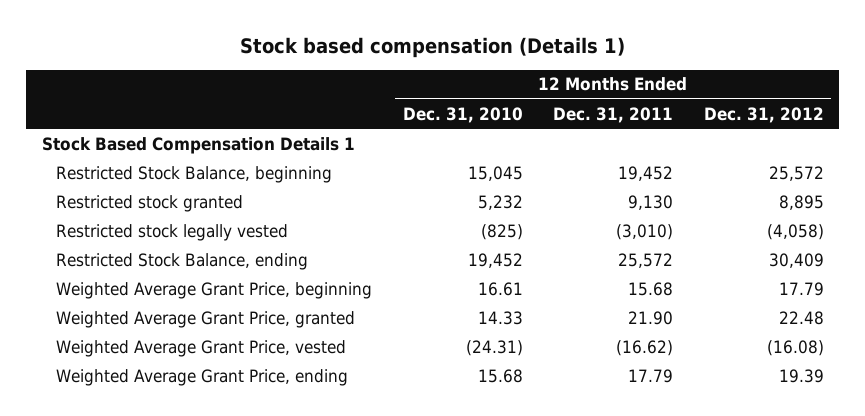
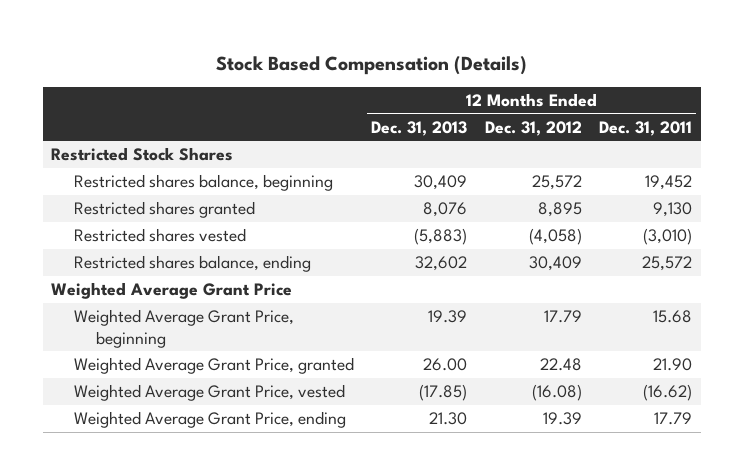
- Stock based compensation (Details 1)
+ Stock Based Compensation (Details)
- | 12 Months Ended Dec. 31, 2010 | 12 Months Ended Dec. 31, 2011 | 12 Months Ended Dec. 31, 2012
+ | 12 Months Ended Dec. 31, 2013 | 12 Months Ended Dec. 31, 2012 | 12 Months Ended Dec. 31, 2011
- Stock Based Compensation Details 1
- Restricted Stock Balance, beginning | 15,045 | 19,452 | 25,572
- Restricted stock granted | 5,232 | 9,130 | 8,895
- Restricted stock legally vested | (825) | (3,010) | (4,058)
- Restricted Stock Balance, ending | 19,452 | 25,572 | 30,409
+ Restricted Stock Shares
+ Restricted shares balance, beginning | 30,409 | 25,572 | 19,452
+ Restricted shares granted | 8,076 | 8,895 | 9,130
+ Restricted shares vested | (5,883) | (4,058) | (3,010)
+ Restricted shares balance, ending | 32,602 | 30,409 | 25,572
+ Weighted Average Grant Price

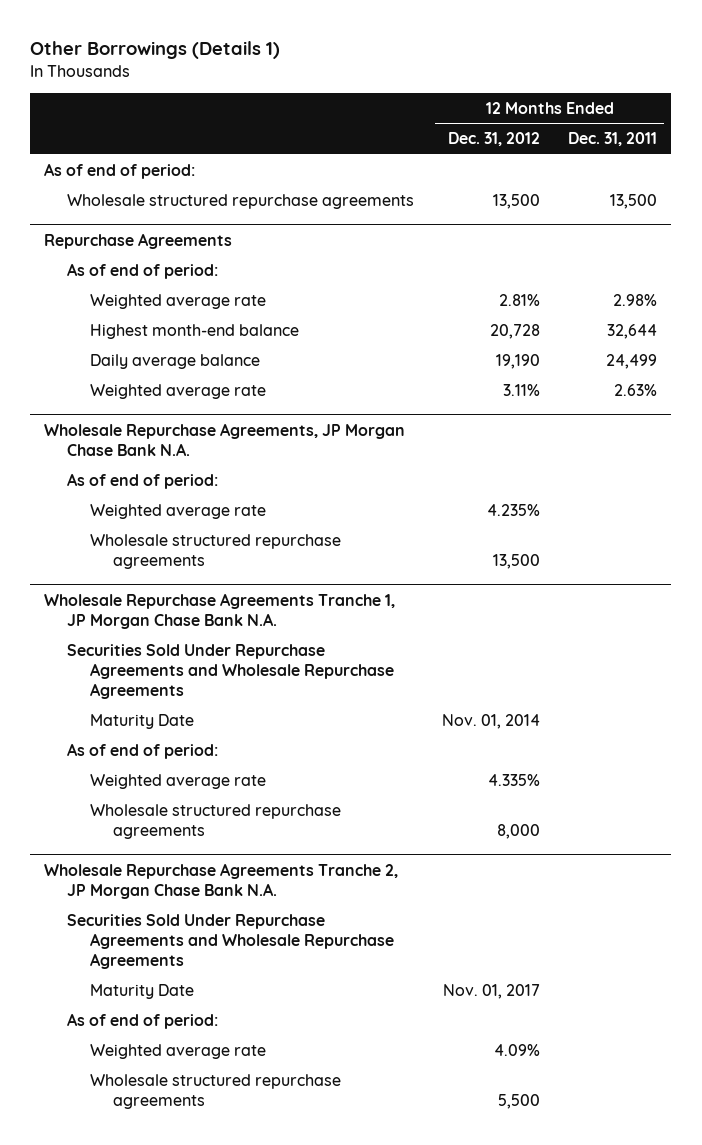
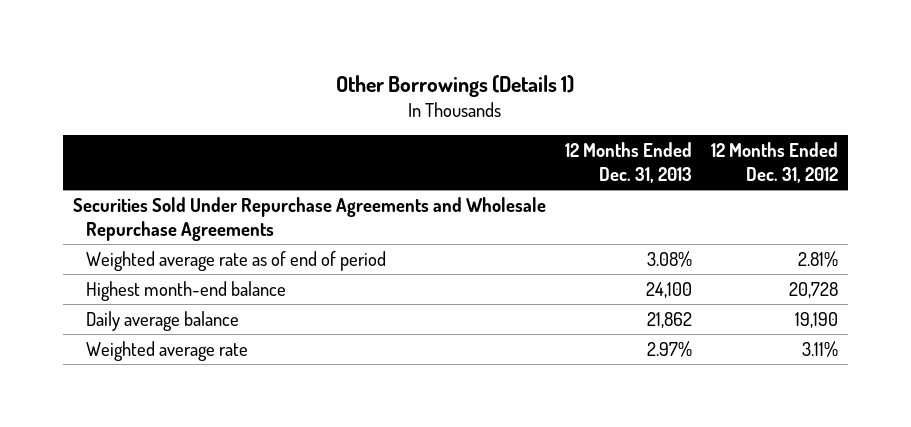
- | 12 Months Ended Dec. 31, 2012 | 12 Months Ended Dec. 31, 2011
+ | 12 Months Ended Dec. 31, 2013 | 12 Months Ended Dec. 31, 2012
- As of end of period:
- Wholesale structured repurchase agreements | 13,500 | 13,500
- Repurchase Agreements
- As of end of period:
- Weighted average rate | 2.81% | 2.98%
+ Securities Sold Under Repurchase Agreements and Wholesale Repurchase Agreements
+ Weighted average rate as of end of period | 3.08% | 2.81%
- Wholesale Repurchase Agreements, JP Morgan Chase Bank N.A.
- As of end of period:
- Weighted average rate | 4.235% |
- Wholesale structured repurchase agreements | 13,500 |
- Wholesale Repurchase Agreements Tranche 1, JP Morgan Chase Bank N.A.
- Securities Sold Under Repurchase Agreements and Wholesale Repurchase Agreements
- Maturity Date | Nov. 01, 2014 |
- As of end of period:
- Weighted average rate | 4.335% |
- Wholesale structured repurchase agreements | 8,000 |
- Wholesale Repurchase Agreements Tranche 2, JP Morgan Chase Bank N.A.
- Securities Sold Under Repurchase Agreements and Wholesale Repurchase Agreements
- Maturity Date | Nov. 01, 2017 |
- As of end of period:
- Weighted average rate | 4.09% |
- Wholesale structured repurchase agreements | 5,500 |

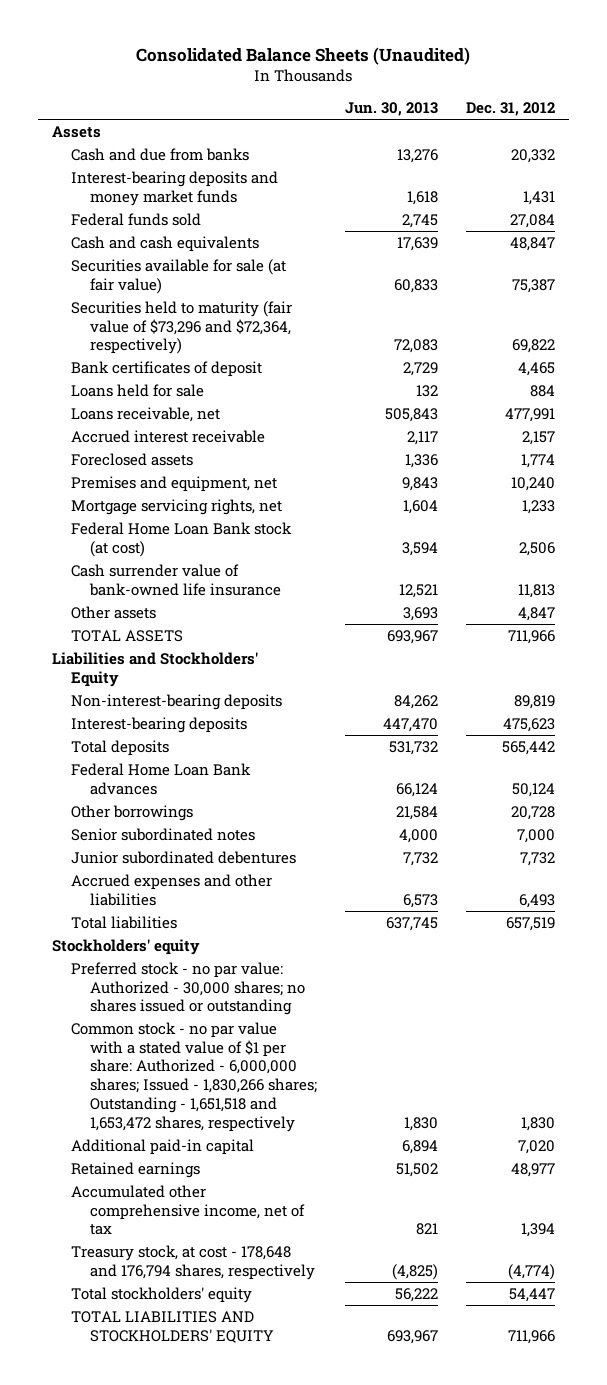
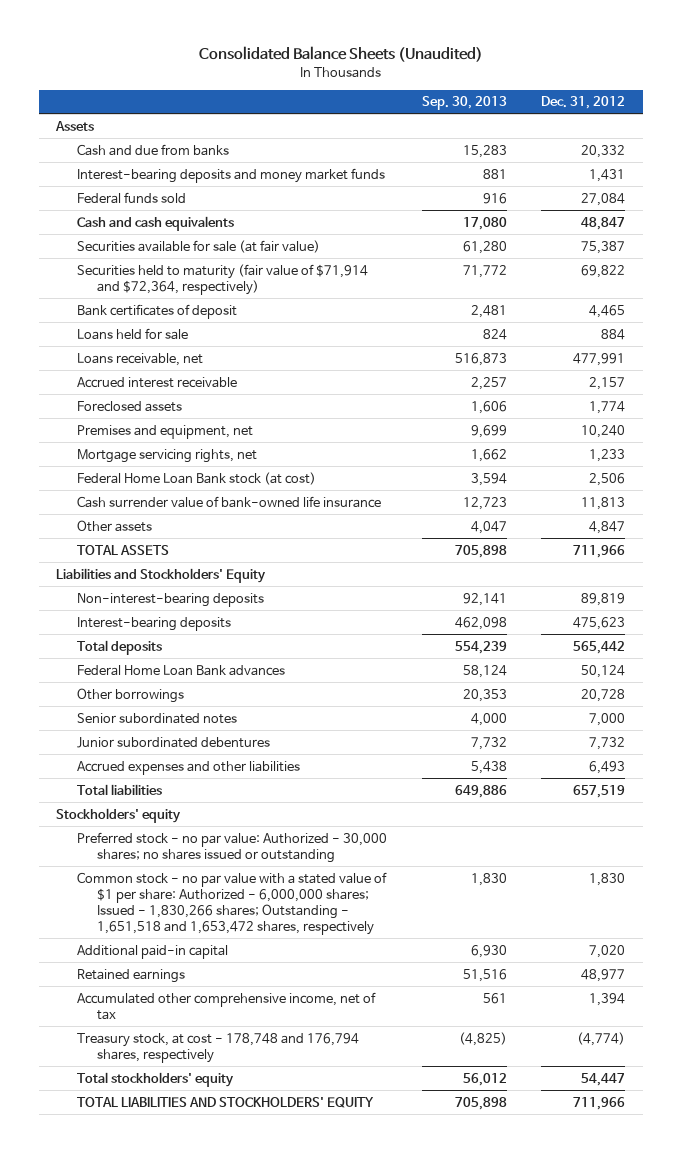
- | Jun. 30, 2013 | Dec. 31, 2012
+ | Sep. 30, 2013 | Dec. 31, 2012
- Securities held to maturity (fair value of $73,296 and $72,364, respectively) | 72,083 | 69,822
+ Securities held to maturity (fair value of $71,914 and $72,364, respectively) | 71,772 | 69,822
- Treasury stock, at cost - 178,648 and 176,794 shares, respectively | (4,825) | (4,774)
+ Treasury stock, at cost - 178,748 and 176,794 shares, respectively | (4,825) | (4,774)

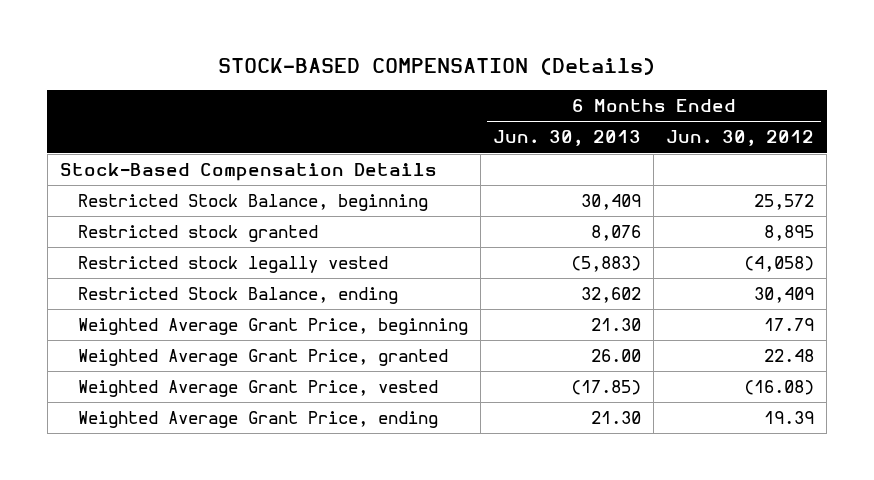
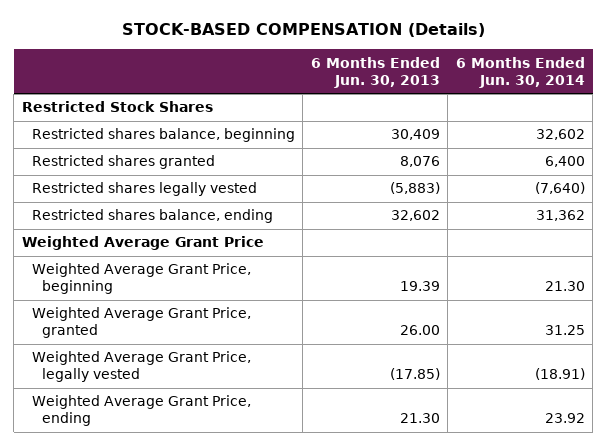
- | 6 Months Ended Jun. 30, 2013 | 6 Months Ended Jun. 30, 2012
+ | 6 Months Ended Jun. 30, 2013 | 6 Months Ended Jun. 30, 2014
- Stock-Based Compensation Details
- Restricted Stock Balance, beginning | 30,409 | 25,572
- Restricted stock granted | 8,076 | 8,895
- Restricted stock legally vested | (5,883) | (4,058)
- Restricted Stock Balance, ending | 32,602 | 30,409
- Weighted Average Grant Price, beginning | 21.30 | 17.79
+ Restricted Stock Shares
+ Restricted shares balance, beginning | 30,409 | 32,602
+ Restricted shares granted | 8,076 | 6,400
+ Restricted shares legally vested | (5,883) | (7,640)
+ Restricted shares balance, ending | 32,602 | 31,362
+ Weighted Average Grant Price
+ Weighted Average Grant Price, beginning | 19.39 | 21.30
- Weighted Average Grant Price, vested | (17.85) | (16.08)
+ Weighted Average Grant Price, legally vested | (17.85) | (18.91)

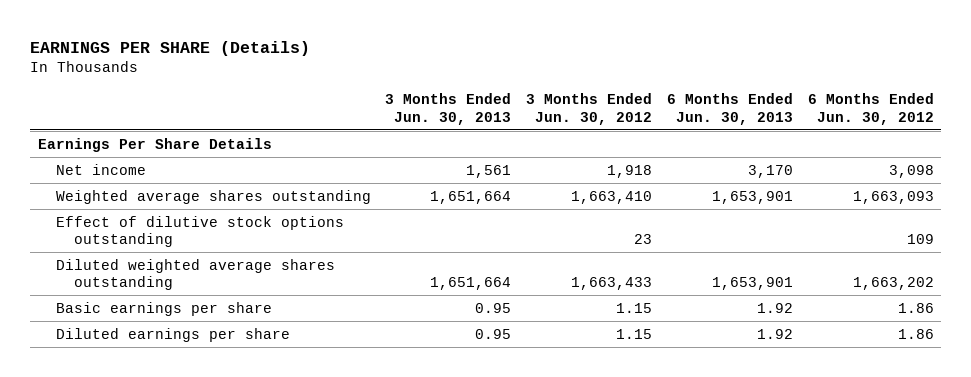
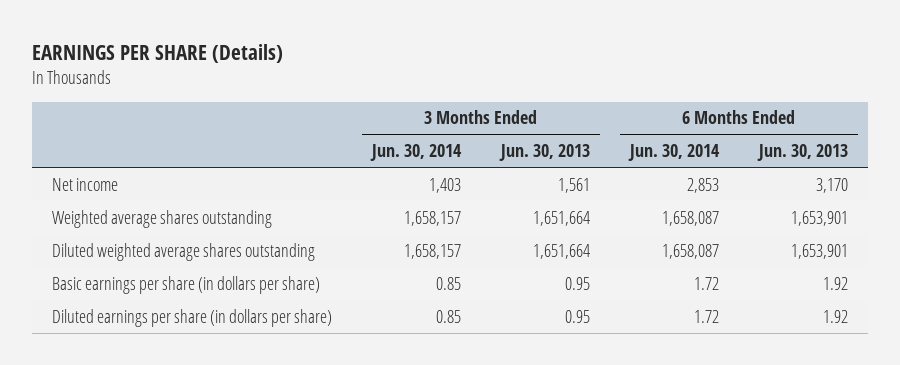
- | 3 Months Ended Jun. 30, 2013 | 3 Months Ended Jun. 30, 2012 | 6 Months Ended Jun. 30, 2013 | 6 Months Ended Jun. 30, 2012
+ | 3 Months Ended Jun. 30, 2014 | 3 Months Ended Jun. 30, 2013 | 6 Months Ended Jun. 30, 2014 | 6 Months Ended Jun. 30, 2013
- Earnings Per Share Details
- Effect of dilutive stock options outstanding | | 23 | | 109
- Basic earnings per share | 0.95 | 1.15 | 1.92 | 1.86
- Diluted earnings per share | 0.95 | 1.15 | 1.92 | 1.86
+ Basic earnings per share (in dollars per share) | 0.85 | 0.95 | 1.72 | 1.92
+ Diluted earnings per share (in dollars per share) | 0.85 | 0.95 | 1.72 | 1.92

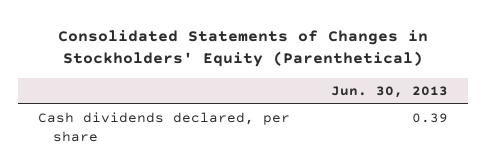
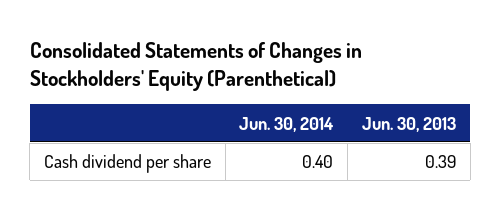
- | Jun. 30, 2013
+ | Jun. 30, 2014 | Jun. 30, 2013
- Cash dividends declared, per share | 0.39
+ Cash dividend per share | 0.40 | 0.39

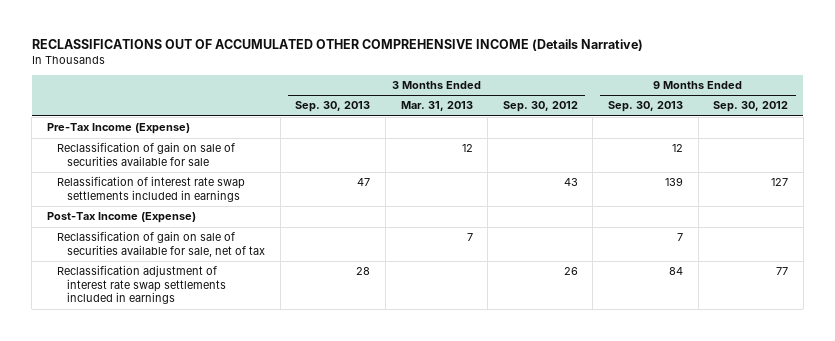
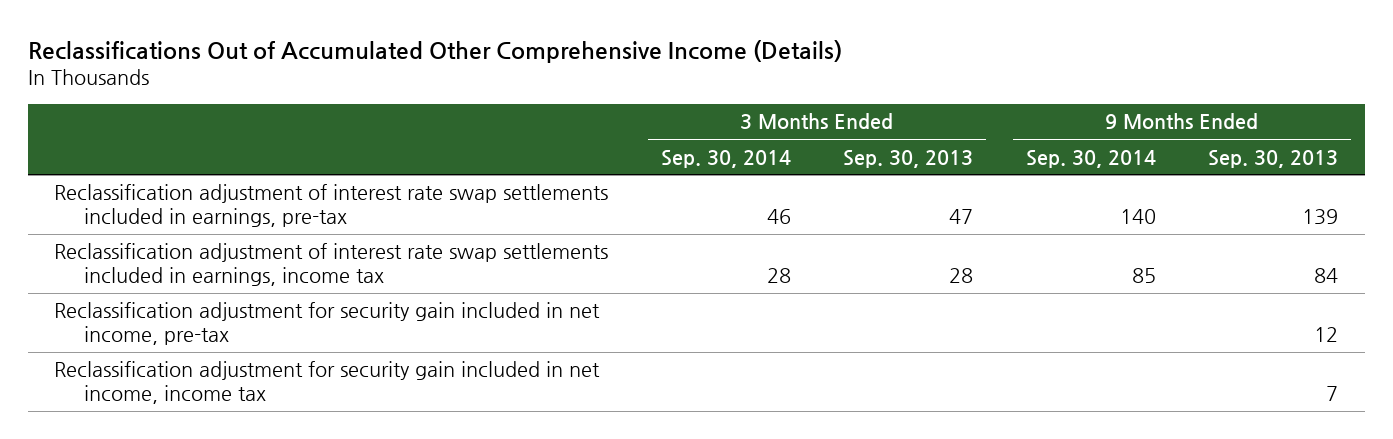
- RECLASSIFICATIONS OUT OF ACCUMULATED OTHER COMPREHENSIVE INCOME (Details Narrative)
+ Reclassifications Out of Accumulated Other Comprehensive Income (Details)
- | 3 Months Ended Sep. 30, 2013 | 3 Months Ended Mar. 31, 2013 | 3 Months Ended Sep. 30, 2012 | 9 Months Ended Sep. 30, 2013 | 9 Months Ended Sep. 30, 2012
+ | 3 Months Ended Sep. 30, 2014 | 3 Months Ended Sep. 30, 2013 | 9 Months Ended Sep. 30, 2014 | 9 Months Ended Sep. 30, 2013
- Pre-Tax Income (Expense)
- Reclassification of gain on sale of securities available for sale | | 12 | | 12 |
- Relassification of interest rate swap settlements included in earnings | 47 | | 43 | 139 | 127
- Post-Tax Income (Expense)
- Reclassification of gain on sale of securities available for sale, net of tax | | 7 | | 7 |
- Reclassification adjustment of interest rate swap settlements included in earnings | 28 | | 26 | 84 | 77
+ Reclassification adjustment of interest rate swap settlements included in earnings, pre-tax | 46 | 47 | 140 | 139
+ Reclassification adjustment of interest rate swap settlements included in earnings, income tax | 28 | 28 | 85 | 84
+ Reclassification adjustment for security gain included in net income, pre-tax | | | | 12
+ Reclassification adjustment for security gain included in net income, income tax | | | | 7

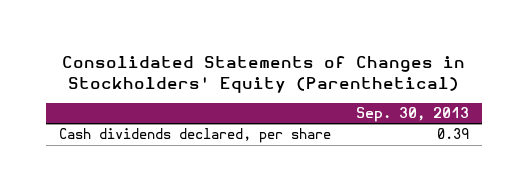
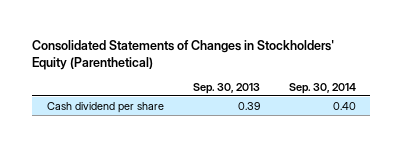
- | Sep. 30, 2013
+ | Sep. 30, 2013 | Sep. 30, 2014
- Cash dividends declared, per share | 0.39
+ Cash dividend per share | 0.39 | 0.40

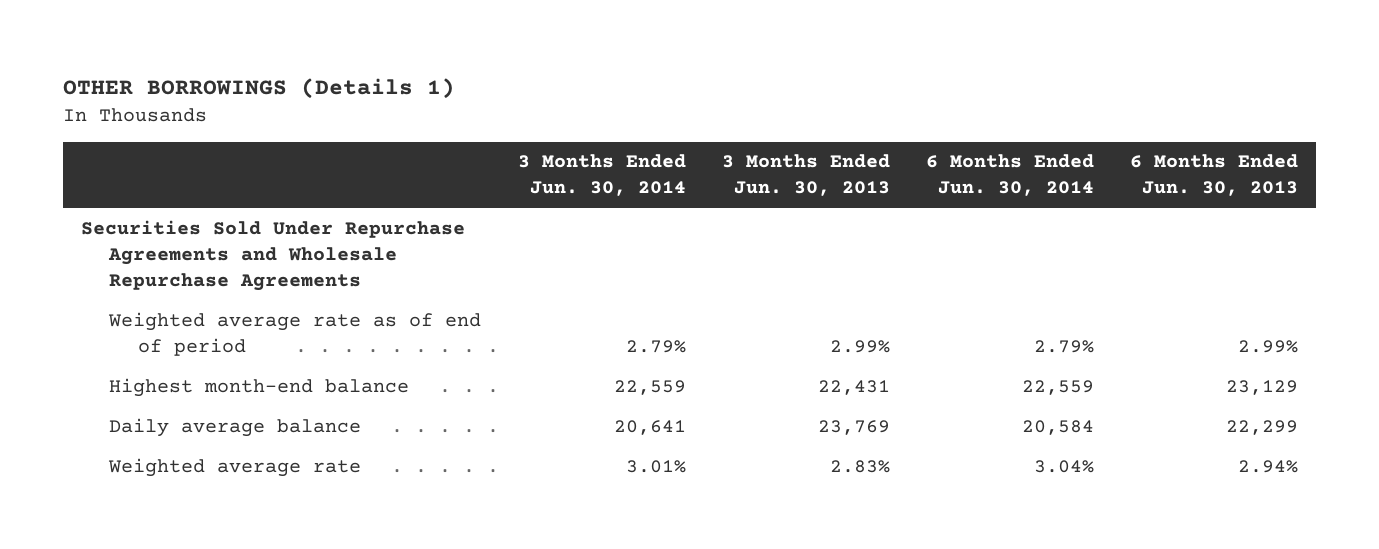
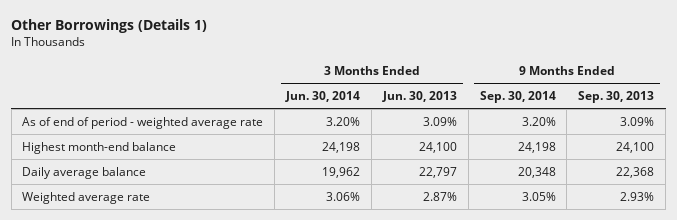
- OTHER BORROWINGS (Details 1)
+ Other Borrowings (Details 1)
- | 3 Months Ended Jun. 30, 2014 | 3 Months Ended Jun. 30, 2013 | 6 Months Ended Jun. 30, 2014 | 6 Months Ended Jun. 30, 2013
+ | 3 Months Ended Jun. 30, 2014 | 3 Months Ended Jun. 30, 2013 | 9 Months Ended Sep. 30, 2014 | 9 Months Ended Sep. 30, 2013
- Securities Sold Under Repurchase Agreements and Wholesale Repurchase Agreements
- Weighted average rate as of end of period | 2.79% | 2.99% | 2.79% | 2.99%
- Highest month-end balance | 22,559 | 22,431 | 22,559 | 23,129
- Daily average balance | 20,641 | 23,769 | 20,584 | 22,299
- Weighted average rate | 3.01% | 2.83% | 3.04% | 2.94%
+ As of end of period - weighted average rate | 3.20% | 3.09% | 3.20% | 3.09%
+ Highest month-end balance | 24,198 | 24,100 | 24,198 | 24,100
+ Daily average balance | 19,962 | 22,797 | 20,348 | 22,368
+ Weighted average rate | 3.06% | 2.87% | 3.05% | 2.93%

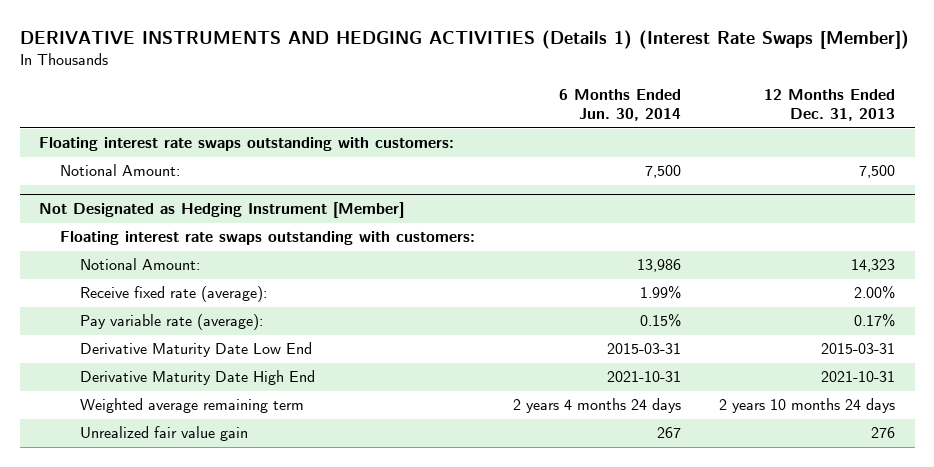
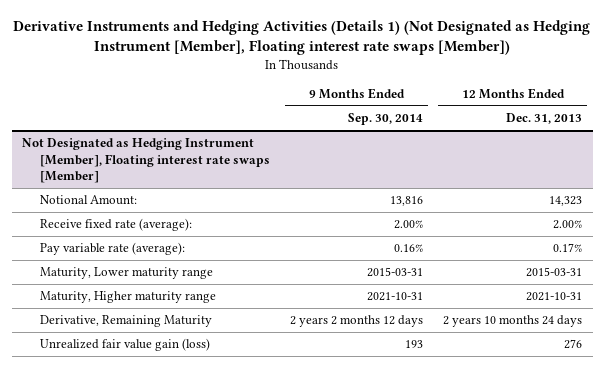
- DERIVATIVE INSTRUMENTS AND HEDGING ACTIVITIES (Details 1) (Interest Rate Swaps [Member])
+ Derivative Instruments and Hedging Activities (Details 1) (Not Designated as Hedging Instrument [Member], Floating interest rate swaps [Member])
- | 6 Months Ended Jun. 30, 2014 | 12 Months Ended Dec. 31, 2013
+ | 9 Months Ended Sep. 30, 2014 | 12 Months Ended Dec. 31, 2013
- Floating interest rate swaps outstanding with customers:
- Notional Amount: | 7,500 | 7,500
- Not Designated as Hedging Instrument [Member]
- Floating interest rate swaps outstanding with customers:
+ Not Designated as Hedging Instrument [Member], Floating interest rate swaps [Member]
- Derivative Maturity Date Low End | 2015-03-31 | 2015-03-31
- Derivative Maturity Date High End | 2021-10-31 | 2021-10-31
- Weighted average remaining term | 2 years 4 months 24 days | 2 years 10 months 24 days
- Unrealized fair value gain | 267 | 276
+ Maturity, Lower maturity range | 2015-03-31 | 2015-03-31
+ Maturity, Higher maturity range | 2021-10-31 | 2021-10-31
+ Derivative, Remaining Maturity | 2 years 2 months 12 days | 2 years 10 months 24 days
+ Unrealized fair value gain (loss) | 193 | 276

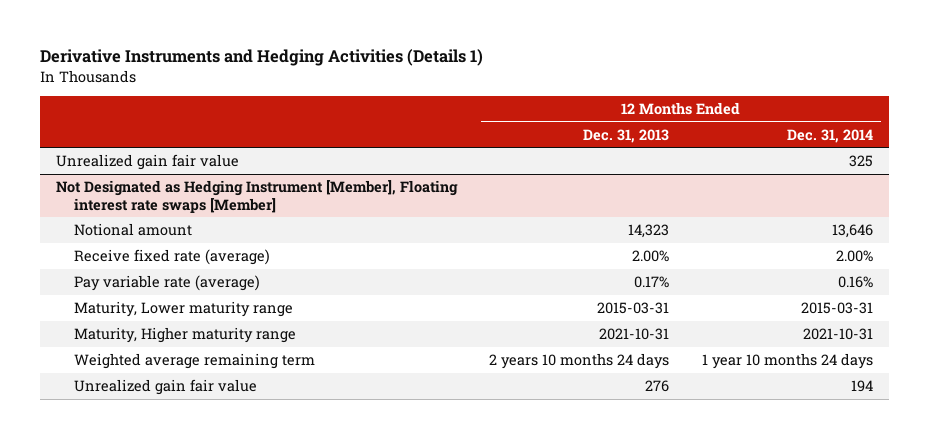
- Derivative Instruments and Hedging Activities (Details 1) (Not Designated as Hedging Instrument [Member], Floating interest rate swaps [Member])
+ Derivative Instruments and Hedging Activities (Details 1)
- | 9 Months Ended Sep. 30, 2014 | 12 Months Ended Dec. 31, 2013
+ | 12 Months Ended Dec. 31, 2013 | 12 Months Ended Dec. 31, 2014
+ Unrealized gain fair value | | 325
@ Not Designated as Hedging Instrument [Member], Floating interest rate swaps [Member]
- Notional Amount: | 13,816 | 14,323
- Receive fixed rate (average): | 2.00% | 2.00%
- Pay variable rate (average): | 0.16% | 0.17%
+ Notional amount | 14,323 | 13,646
+ Receive fixed rate (average) | 2.00% | 2.00%
+ Pay variable rate (average) | 0.17% | 0.16%
- Derivative, Remaining Maturity | 2 years 2 months 12 days | 2 years 10 months 24 days
- Unrealized fair value gain (loss) | 193 | 276
+ Weighted average remaining term | 2 years 10 months 24 days | 1 year 10 months 24 days
+ Unrealized gain fair value | 276 | 194

